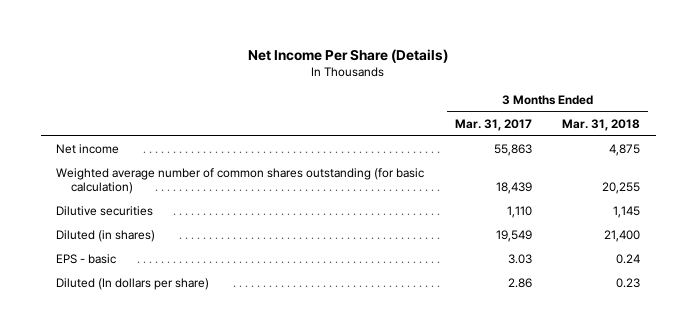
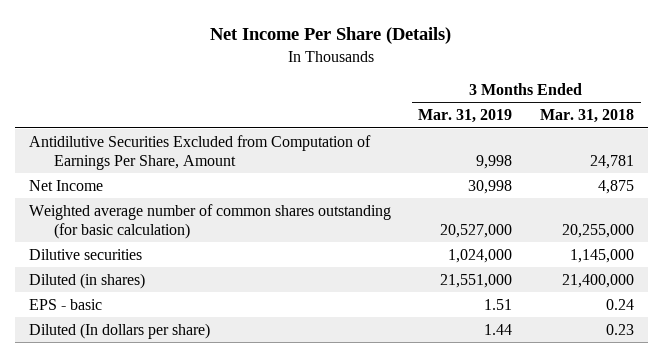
- | 3 Months Ended Mar. 31, 2017 | 3 Months Ended Mar. 31, 2018
+ | 3 Months Ended Mar. 31, 2019 | 3 Months Ended Mar. 31, 2018
- Net income | 55,863 | 4,875
- Weighted average number of common shares outstanding (for basic calculation) | 18,439 | 20,255
- Dilutive securities | 1,110 | 1,145
- Diluted (in shares) | 19,549 | 21,400
+ Antidilutive Securities Excluded from Computation of Earnings Per Share, Amount | 9,998 | 24,781
+ Net Income | 30,998 | 4,875
+ Weighted average number of common shares outstanding (for basic calculation) | 20,527,000 | 20,255,000
+ Dilutive securities | 1,024,000 | 1,145,000
+ Diluted (in shares) | 21,551,000 | 21,400,000

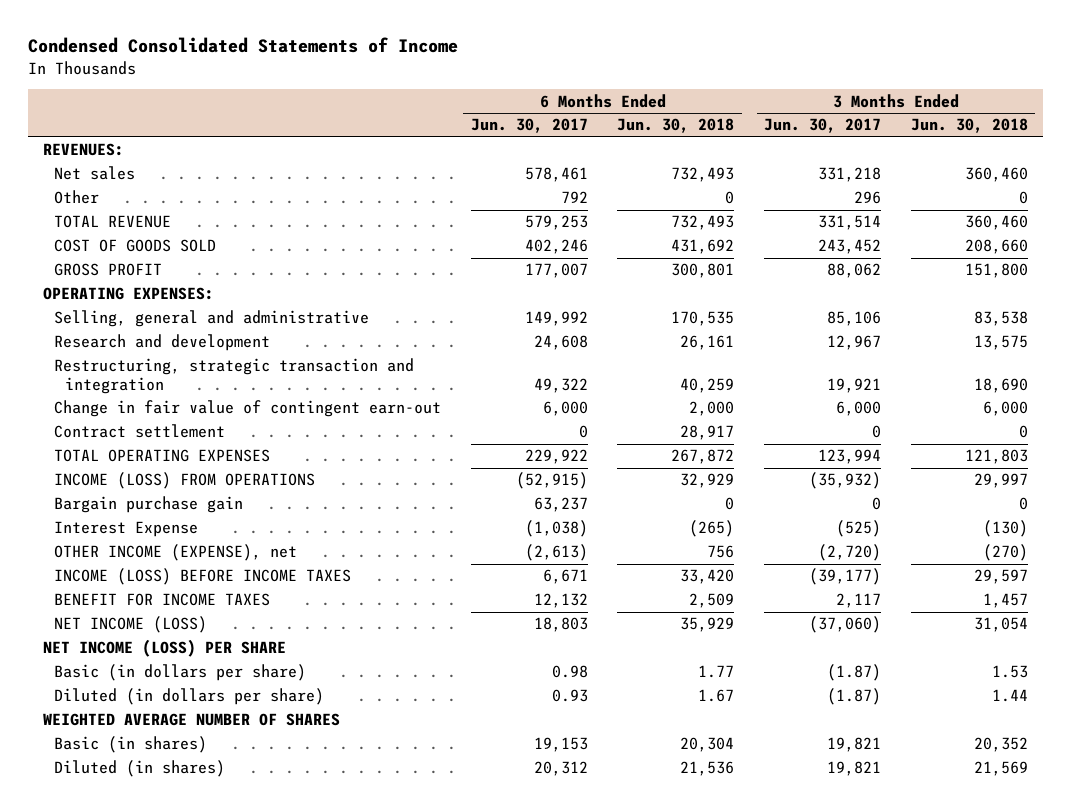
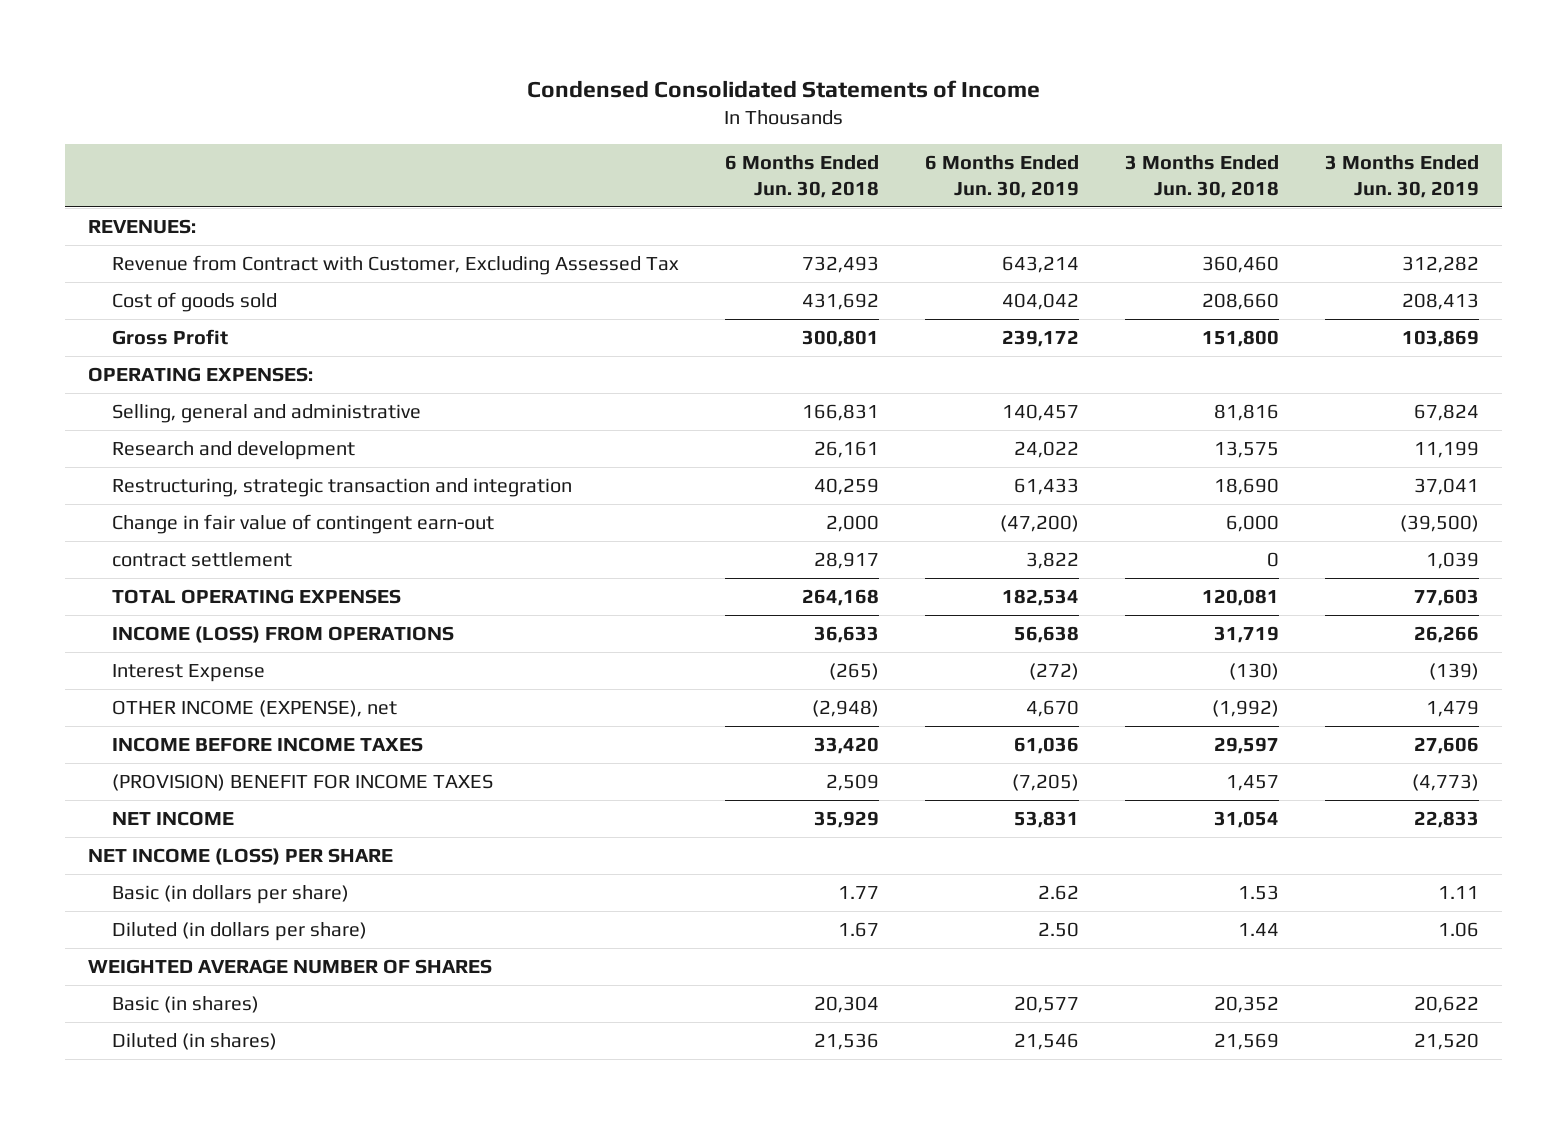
- | 6 Months Ended Jun. 30, 2017 | 6 Months Ended Jun. 30, 2018 | 3 Months Ended Jun. 30, 2017 | 3 Months Ended Jun. 30, 2018
+ | 6 Months Ended Jun. 30, 2018 | 6 Months Ended Jun. 30, 2019 | 3 Months Ended Jun. 30, 2018 | 3 Months Ended Jun. 30, 2019
- Net sales | 578,461 | 732,493 | 331,218 | 360,460
- Other | 792 | 0 | 296 | 0
- TOTAL REVENUE | 579,253 | 732,493 | 331,514 | 360,460
- COST OF GOODS SOLD | 402,246 | 431,692 | 243,452 | 208,660
- GROSS PROFIT | 177,007 | 300,801 | 88,062 | 151,800
+ Revenue from Contract with Customer, Excluding Assessed Tax | 732,493 | 643,214 | 360,460 | 312,282
+ Cost of goods sold | 431,692 | 404,042 | 208,660 | 208,413
+ Gross Profit | 300,801 | 239,172 | 151,800 | 103,869
- Selling, general and administrative | 149,992 | 170,535 | 85,106 | 83,538
+ Selling, general and administrative | 166,831 | 140,457 | 81,816 | 67,824
- Contract settlement | 0 | 28,917 | 0 | 0
- TOTAL OPERATING EXPENSES | 229,922 | 267,872 | 123,994 | 121,803
- INCOME (LOSS) FROM OPERATIONS | (52,915) | 32,929 | (35,932) | 29,997
- Bargain purchase gain | 63,237 | 0 | 0 | 0
+ contract settlement | 28,917 | 3,822 | 0 | 1,039
+ TOTAL OPERATING EXPENSES | 264,168 | 182,534 | 120,081 | 77,603
+ INCOME (LOSS) FROM OPERATIONS | 36,633 | 56,638 | 31,719 | 26,266
- OTHER INCOME (EXPENSE), net | (2,613) | 756 | (2,720) | (270)
- INCOME (LOSS) BEFORE INCOME TAXES | 6,671 | 33,420 | (39,177) | 29,597
- BENEFIT FOR INCOME TAXES | 12,132 | 2,509 | 2,117 | 1,457
- NET INCOME (LOSS) | 18,803 | 35,929 | (37,060) | 31,054
+ OTHER INCOME (EXPENSE), net | (2,948) | 4,670 | (1,992) | 1,479
+ INCOME BEFORE INCOME TAXES | 33,420 | 61,036 | 29,597 | 27,606
+ (PROVISION) BENEFIT FOR INCOME TAXES | 2,509 | (7,205) | 1,457 | (4,773)
+ NET INCOME | 35,929 | 53,831 | 31,054 | 22,833

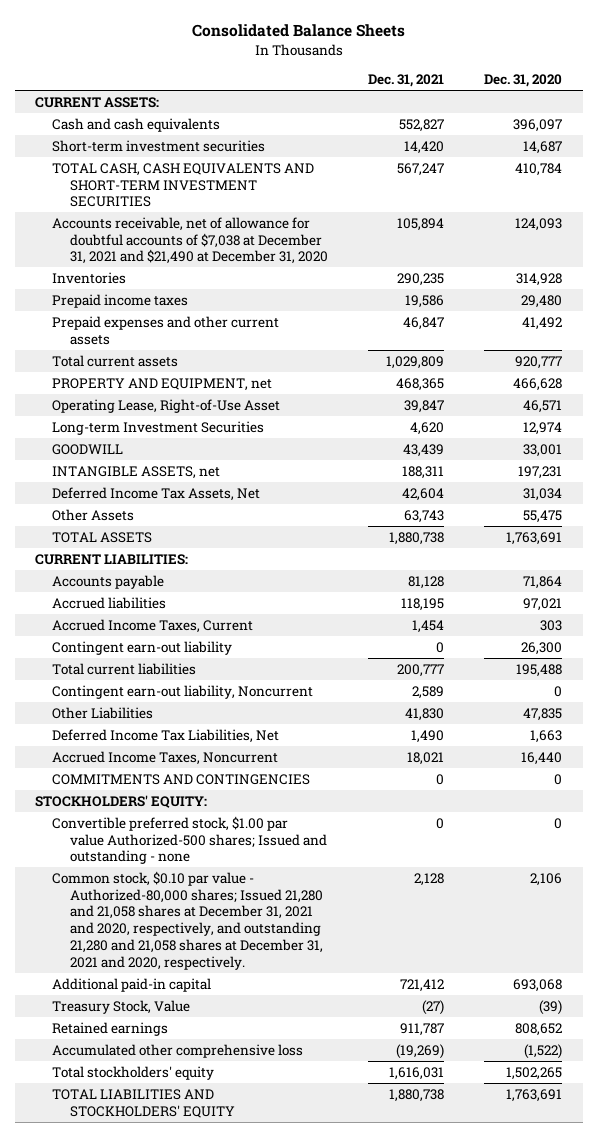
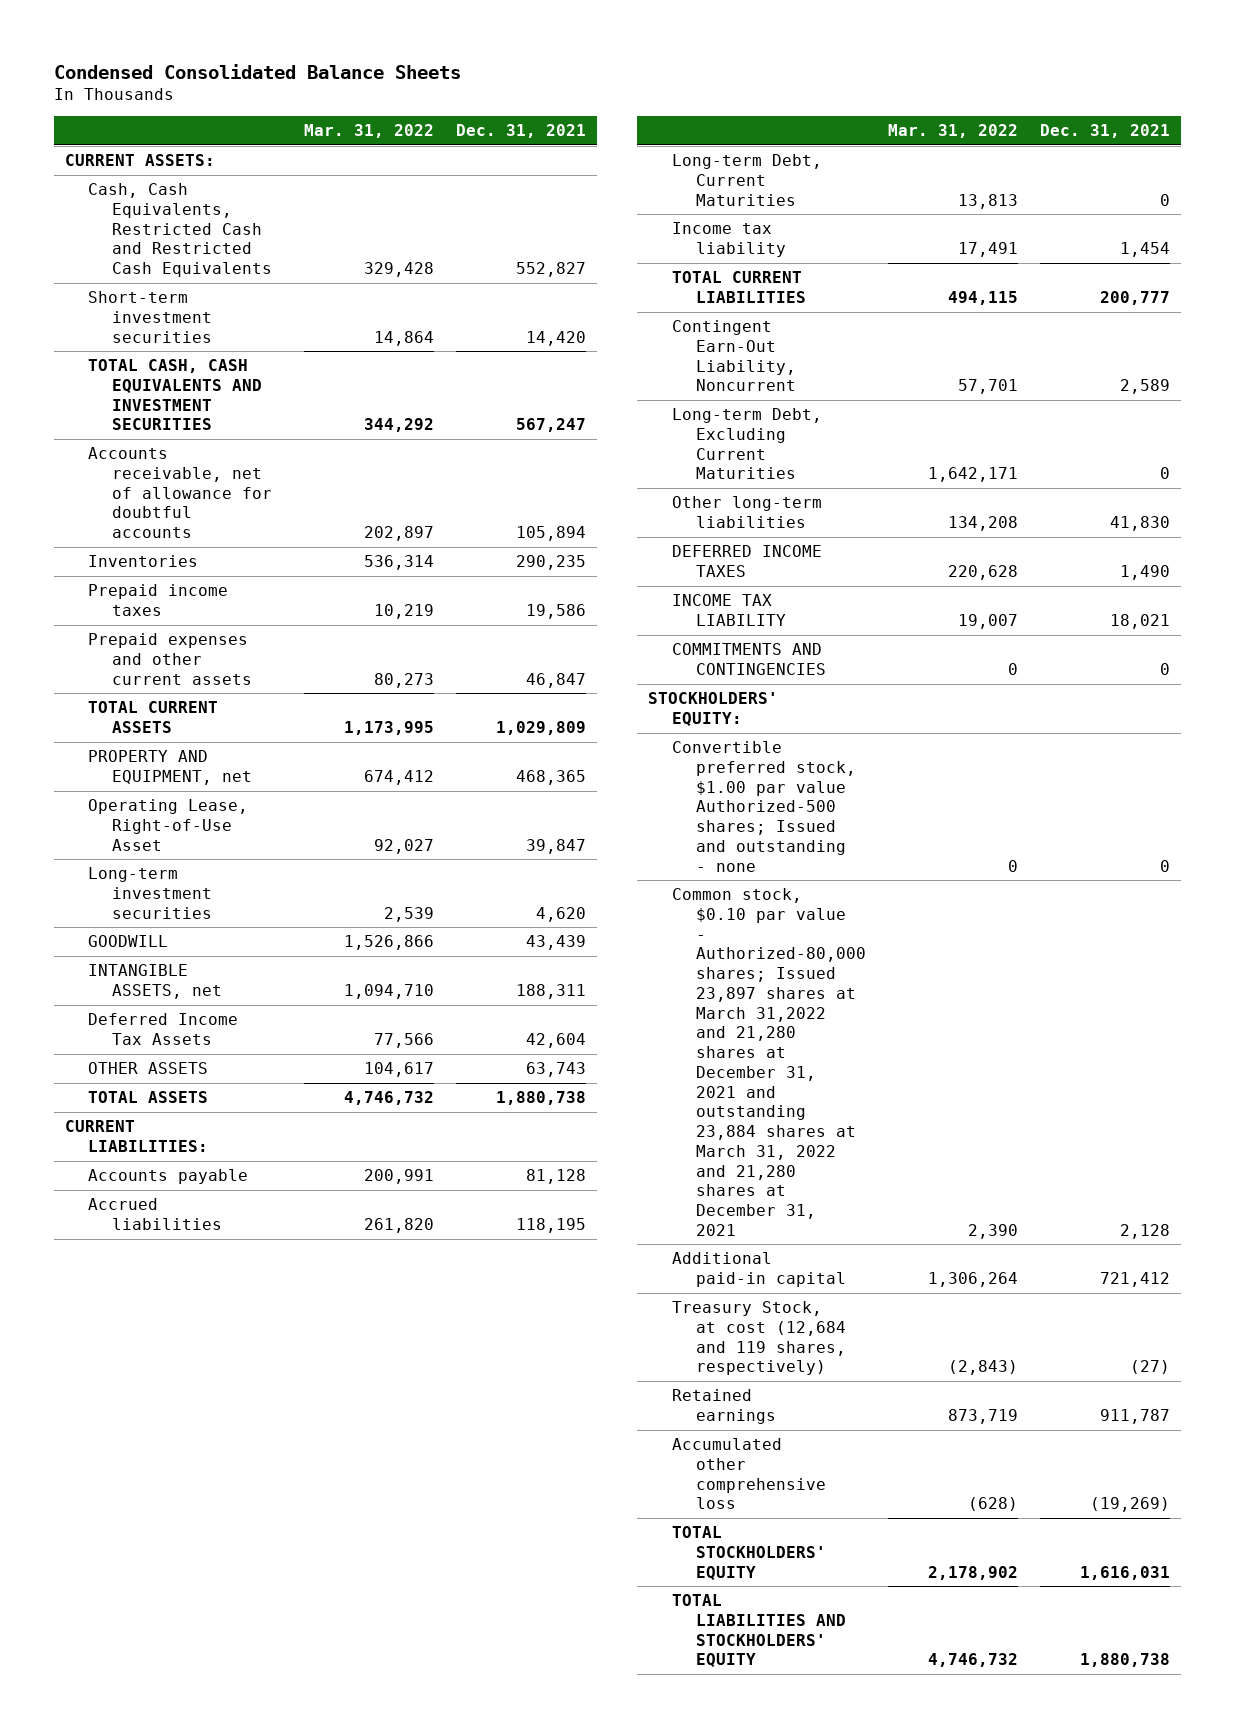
- Consolidated Balance Sheets
+ Condensed Consolidated Balance Sheets
- | Dec. 31, 2021 | Dec. 31, 2020
+ | Mar. 31, 2022 | Dec. 31, 2021
- Cash and cash equivalents | 552,827 | 396,097
+ Cash, Cash Equivalents, Restricted Cash and Restricted Cash Equivalents | 329,428 | 552,827
- TOTAL CASH, CASH EQUIVALENTS AND SHORT-TERM INVESTMENT SECURITIES | 567,247 | 410,784
- Accounts receivable, net of allowance for doubtful accounts of $7,038 at December 31, 2021 and $21,490 at December 31, 2020 | 105,894 | 124,093
+ TOTAL CASH, CASH EQUIVALENTS AND INVESTMENT SECURITIES | 344,292 | 567,247
+ Accounts receivable, net of allowance for doubtful accounts | 202,897 | 105,894
- Total current assets | 1,029,809 | 920,777
+ TOTAL CURRENT ASSETS | 1,173,995 | 1,029,809
- Long-term Investment Securities | 4,620 | 12,974
+ Long-term investment securities | 2,539 | 4,620
- Deferred Income Tax Assets, Net | 42,604 | 31,034
- Other Assets | 63,743 | 55,475
+ Deferred Income Tax Assets | 77,566 | 42,604
+ OTHER ASSETS | 104,617 | 63,743
- Accrued Income Taxes, Current | 1,454 | 303
- Contingent earn-out liability | 0 | 26,300
- Total current liabilities | 200,777 | 195,488
- Contingent earn-out liability, Noncurrent | 2,589 | 0
- Other Liabilities | 41,830 | 47,835
- Deferred Income Tax Liabilities, Net | 1,490 | 1,663
- Accrued Income Taxes, Noncurrent | 18,021 | 16,440
+ Long-term Debt, Current Maturities | 13,813 | 0
+ Income tax liability | 17,491 | 1,454
+ TOTAL CURRENT LIABILITIES | 494,115 | 200,777
+ Contingent Earn-Out Liability, Noncurrent | 57,701 | 2,589
+ Long-term Debt, Excluding Current Maturities | 1,642,171 | 0
+ Other long-term liabilities | 134,208 | 41,830
+ DEFERRED INCOME TAXES | 220,628 | 1,490
+ INCOME TAX LIABILITY | 19,007 | 18,021
- Common stock, $0.10 par value - Authorized-80,000 shares; Issued 21,280 and 21,058 shares at December 31, 2021 and 2020, respectively, and outstanding 21,280 and 21,058 shares at December 31, 2021 and 2020, respectively. | 2,128 | 2,106
+ Common stock, $0.10 par value - Authorized-80,000 shares; Issued 23,897 shares at March 31,2022 and 21,280 shares at December 31, 2021 and outstanding 23,884 shares at March 31, 2022 and 21,280 shares at December 31, 2021 | 2,390 | 2,128
- Treasury Stock, Value | (27) | (39)
+ Treasury Stock, at cost (12,684 and 119 shares, respectively) | (2,843) | (27)
- Total stockholders' equity | 1,616,031 | 1,502,265
+ TOTAL STOCKHOLDERS' EQUITY | 2,178,902 | 1,616,031

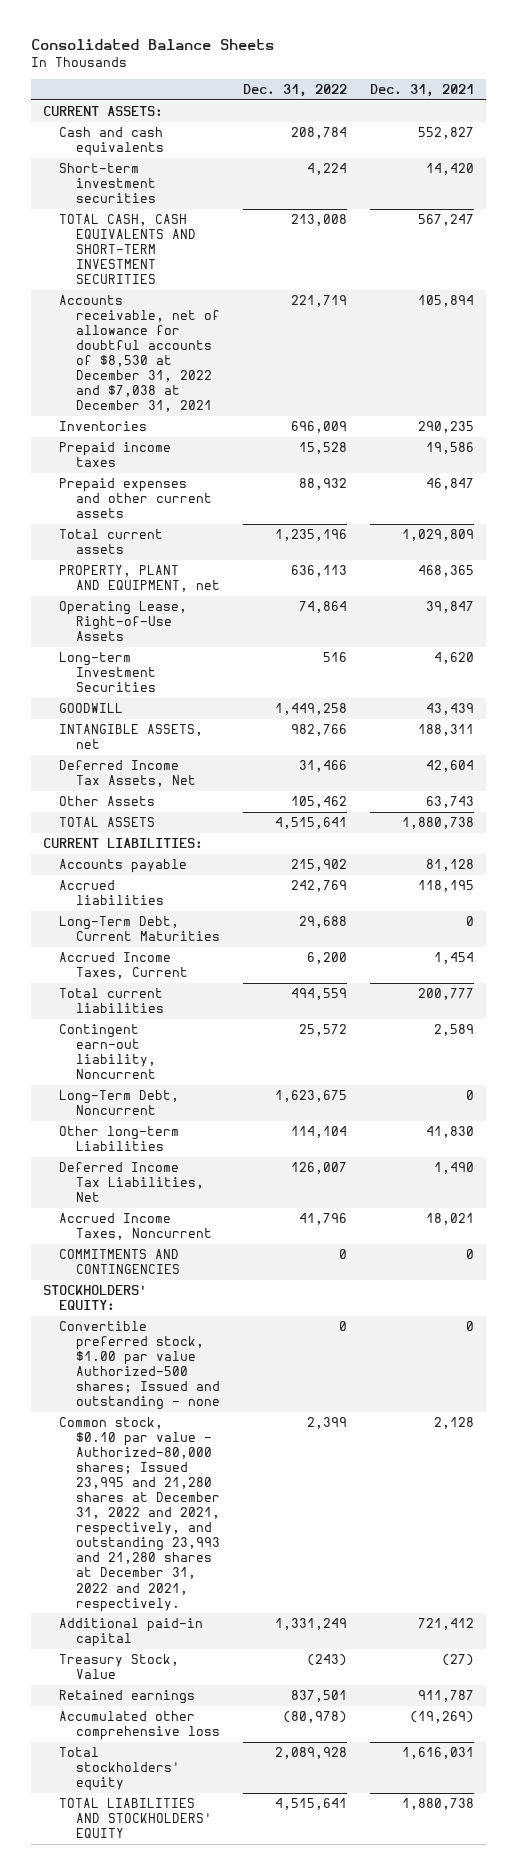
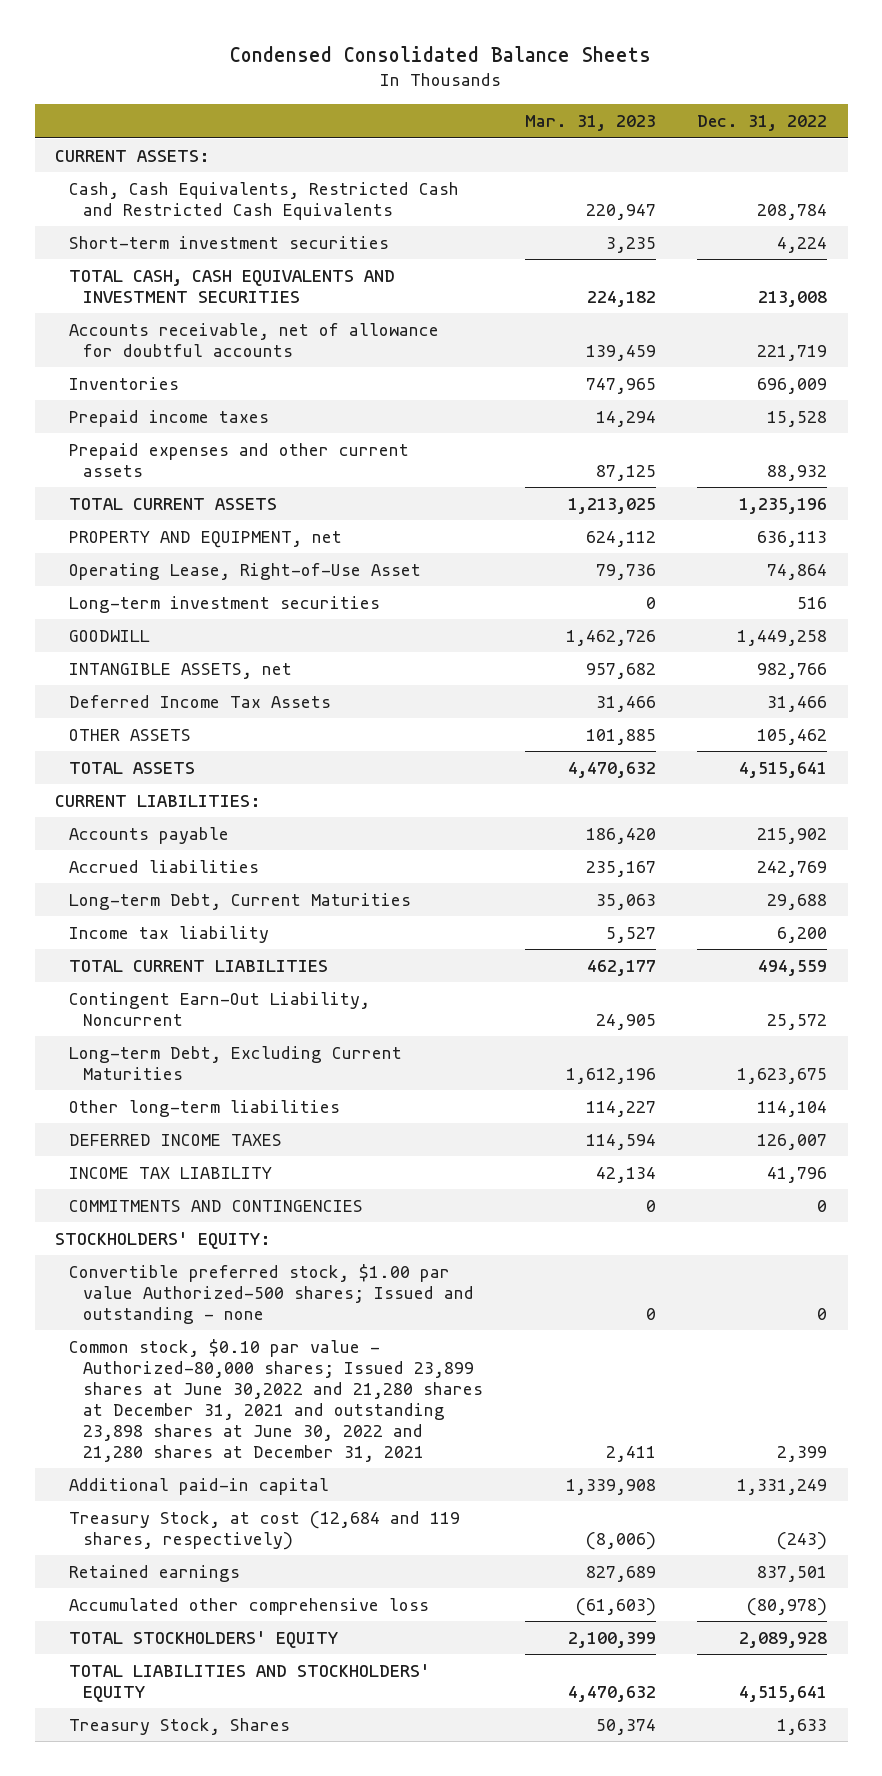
- Consolidated Balance Sheets
+ Condensed Consolidated Balance Sheets
- | Dec. 31, 2022 | Dec. 31, 2021
+ | Mar. 31, 2023 | Dec. 31, 2022
- Cash and cash equivalents | 208,784 | 552,827
+ Cash, Cash Equivalents, Restricted Cash and Restricted Cash Equivalents | 220,947 | 208,784
- TOTAL CASH, CASH EQUIVALENTS AND SHORT-TERM INVESTMENT SECURITIES | 213,008 | 567,247
- Accounts receivable, net of allowance for doubtful accounts of $8,530 at December 31, 2022 and $7,038 at December 31, 2021 | 221,719 | 105,894
+ TOTAL CASH, CASH EQUIVALENTS AND INVESTMENT SECURITIES | 224,182 | 213,008
+ Accounts receivable, net of allowance for doubtful accounts | 139,459 | 221,719
- Total current assets | 1,235,196 | 1,029,809
- PROPERTY, PLANT AND EQUIPMENT, net | 636,113 | 468,365
- Operating Lease, Right-of-Use Assets | 74,864 | 39,847
- Long-term Investment Securities | 516 | 4,620
+ TOTAL CURRENT ASSETS | 1,213,025 | 1,235,196
+ PROPERTY AND EQUIPMENT, net | 624,112 | 636,113
+ Operating Lease, Right-of-Use Asset | 79,736 | 74,864
+ Long-term investment securities | 0 | 516
- Deferred Income Tax Assets, Net | 31,466 | 42,604
- Other Assets | 105,462 | 63,743
+ Deferred Income Tax Assets | 31,466 | 31,466
+ OTHER ASSETS | 101,885 | 105,462
- Long-Term Debt, Current Maturities | 29,688 | 0
- Accrued Income Taxes, Current | 6,200 | 1,454
- Total current liabilities | 494,559 | 200,777
- Contingent earn-out liability, Noncurrent | 25,572 | 2,589
- Long-Term Debt, Noncurrent | 1,623,675 | 0
- Other long-term Liabilities | 114,104 | 41,830
- Deferred Income Tax Liabilities, Net | 126,007 | 1,490
- Accrued Income Taxes, Noncurrent | 41,796 | 18,021
+ Long-term Debt, Current Maturities | 35,063 | 29,688
+ Income tax liability | 5,527 | 6,200
+ TOTAL CURRENT LIABILITIES | 462,177 | 494,559
+ Contingent Earn-Out Liability, Noncurrent | 24,905 | 25,572
+ Long-term Debt, Excluding Current Maturities | 1,612,196 | 1,623,675
+ Other long-term liabilities | 114,227 | 114,104
+ DEFERRED INCOME TAXES | 114,594 | 126,007
+ INCOME TAX LIABILITY | 42,134 | 41,796
- Common stock, $0.10 par value - Authorized-80,000 shares; Issued 23,995 and 21,280 shares at December 31, 2022 and 2021, respectively, and outstanding 23,993 and 21,280 shares at December 31, 2022 and 2021, respectively. | 2,399 | 2,128
+ Common stock, $0.10 par value - Authorized-80,000 shares; Issued 23,899 shares at June 30,2022 and 21,280 shares at December 31, 2021 and outstanding 23,898 shares at June 30, 2022 and 21,280 shares at December 31, 2021 | 2,411 | 2,399
- Treasury Stock, Value | (243) | (27)
+ Treasury Stock, at cost (12,684 and 119 shares, respectively) | (8,006) | (243)
- Total stockholders' equity | 2,089,928 | 1,616,031
+ TOTAL STOCKHOLDERS' EQUITY | 2,100,399 | 2,089,928
+ Treasury Stock, Shares | 50,374 | 1,633

